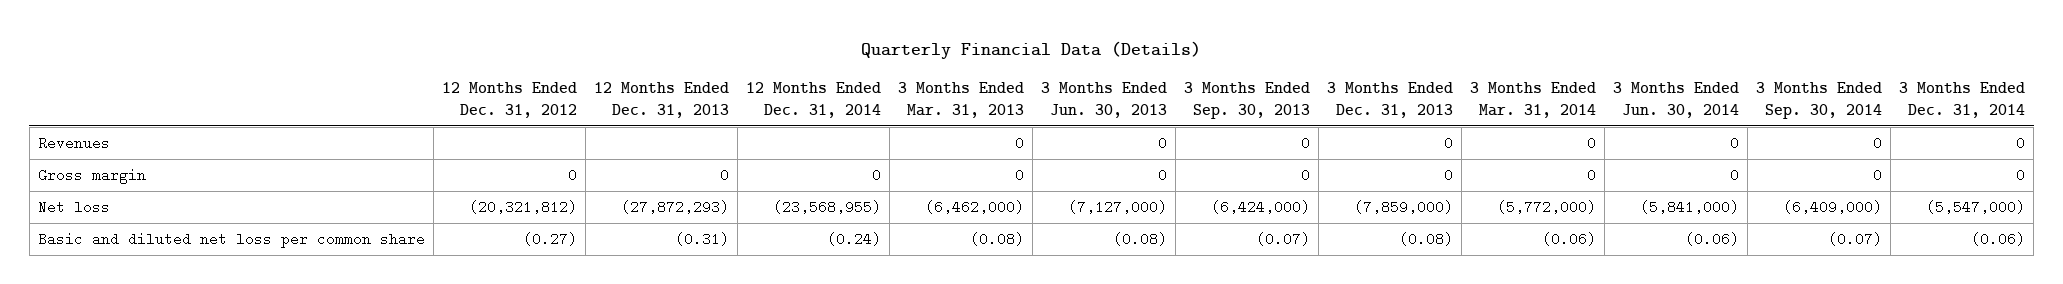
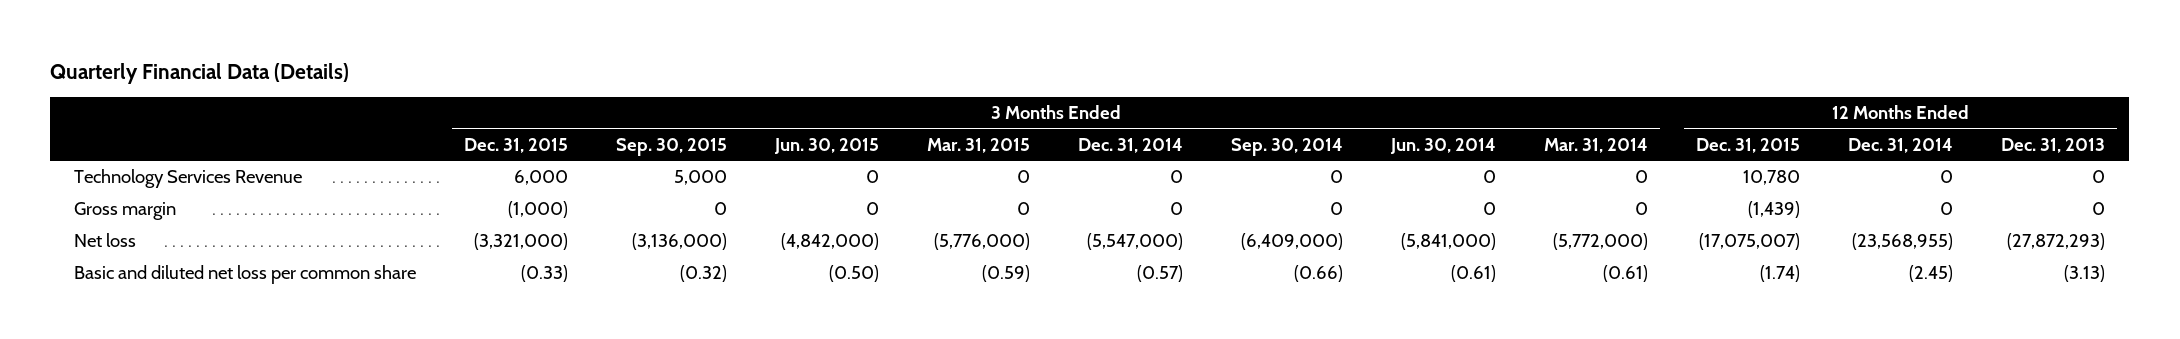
- | 12 Months Ended Dec. 31, 2012 | 12 Months Ended Dec. 31, 2013 | 12 Months Ended Dec. 31, 2014 | 3 Months Ended Mar. 31, 2013 | 3 Months Ended Jun. 30, 2013 | 3 Months Ended Sep. 30, 2013 | 3 Months Ended Dec. 31, 2013 | 3 Months Ended Mar. 31, 2014 | 3 Months Ended Jun. 30, 2014 | 3 Months Ended Sep. 30, 2014 | 3 Months Ended Dec. 31, 2014
+ | 3 Months Ended Dec. 31, 2015 | 3 Months Ended Sep. 30, 2015 | 3 Months Ended Jun. 30, 2015 | 3 Months Ended Mar. 31, 2015 | 3 Months Ended Dec. 31, 2014 | 3 Months Ended Sep. 30, 2014 | 3 Months Ended Jun. 30, 2014 | 3 Months Ended Mar. 31, 2014 | 12 Months Ended Dec. 31, 2015 | 12 Months Ended Dec. 31, 2014 | 12 Months Ended Dec. 31, 2013
- Revenues | | | | 0 | 0 | 0 | 0 | 0 | 0 | 0 | 0
+ Technology Services Revenue | 6,000 | 5,000 | 0 | 0 | 0 | 0 | 0 | 0 | 10,780 | 0 | 0
- Basic and diluted net loss per common share | (0.27) | (0.31) | (0.24) | (0.08) | (0.08) | (0.07) | (0.08) | (0.06) | (0.06) | (0.07) | (0.06)
+ Basic and diluted net loss per common share | (0.33) | (0.32) | (0.50) | (0.59) | (0.57) | (0.66) | (0.61) | (0.61) | (1.74) | (2.45) | (3.13)

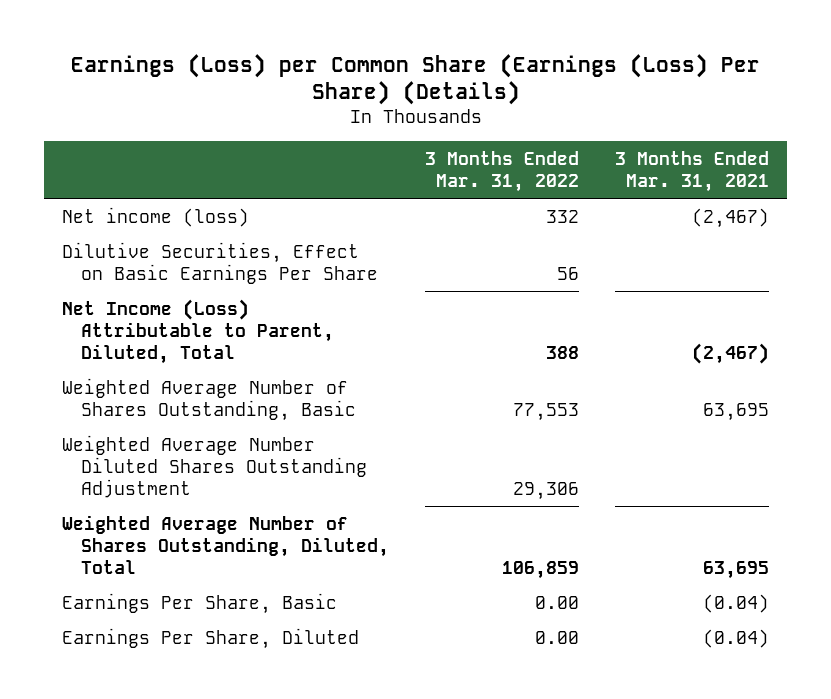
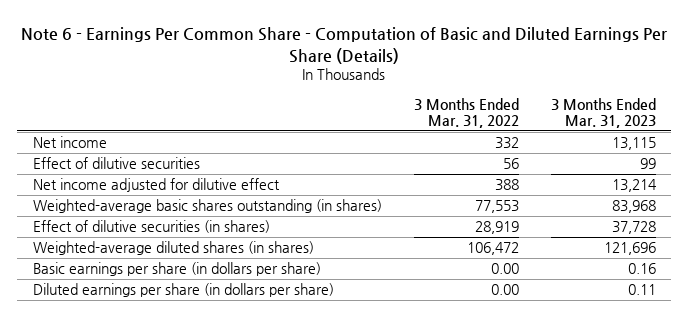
- Earnings (Loss) per Common Share (Earnings (Loss) Per Share) (Details)
+ Note 6 - Earnings Per Common Share - Computation of Basic and Diluted Earnings Per Share (Details)
- | 3 Months Ended Mar. 31, 2022 | 3 Months Ended Mar. 31, 2021
+ | 3 Months Ended Mar. 31, 2022 | 3 Months Ended Mar. 31, 2023
- Net income (loss) | 332 | (2,467)
- Dilutive Securities, Effect on Basic Earnings Per Share | 56 |
- Net Income (Loss) Attributable to Parent, Diluted, Total | 388 | (2,467)
- Weighted Average Number of Shares Outstanding, Basic | 77,553 | 63,695
- Weighted Average Number Diluted Shares Outstanding Adjustment | 29,306 |
- Weighted Average Number of Shares Outstanding, Diluted, Total | 106,859 | 63,695
- Earnings Per Share, Basic | 0.00 | (0.04)
- Earnings Per Share, Diluted | 0.00 | (0.04)
+ Net income | 332 | 13,115
+ Effect of dilutive securities | 56 | 99
+ Net income adjusted for dilutive effect | 388 | 13,214
+ Weighted-average basic shares outstanding (in shares) | 77,553 | 83,968
+ Effect of dilutive securities (in shares) | 28,919 | 37,728
+ Weighted-average diluted shares (in shares) | 106,472 | 121,696
+ Basic earnings per share (in dollars per share) | 0.00 | 0.16
+ Diluted earnings per share (in dollars per share) | 0.00 | 0.11

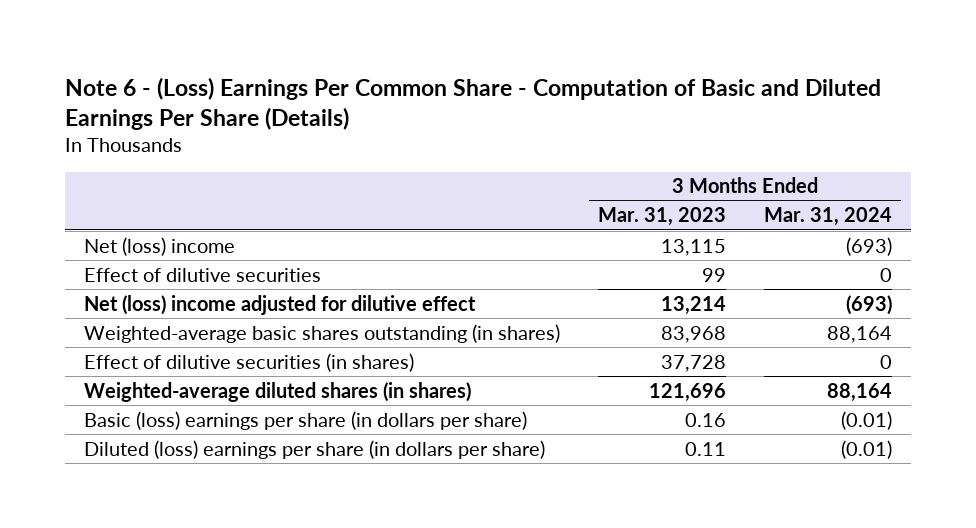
- Note 6 - Earnings Per Common Share - Computation of Basic and Diluted Earnings Per Share (Details)
+ Note 6 - (Loss) Earnings Per Common Share - Computation of Basic and Diluted Earnings Per Share (Details)
- | 3 Months Ended Mar. 31, 2022 | 3 Months Ended Mar. 31, 2023
+ | 3 Months Ended Mar. 31, 2023 | 3 Months Ended Mar. 31, 2024
- Net income | 332 | 13,115
+ Net (loss) income | 13,115 | (693)
- Net income adjusted for dilutive effect | 388 | 13,214
+ Net (loss) income adjusted for dilutive effect | 13,214 | (693)
- Basic earnings per share (in dollars per share) | 0.00 | 0.16
- Diluted earnings per share (in dollars per share) | 0.00 | 0.11
+ Basic (loss) earnings per share (in dollars per share) | 0.16 | (0.01)
+ Diluted (loss) earnings per share (in dollars per share) | 0.11 | (0.01)

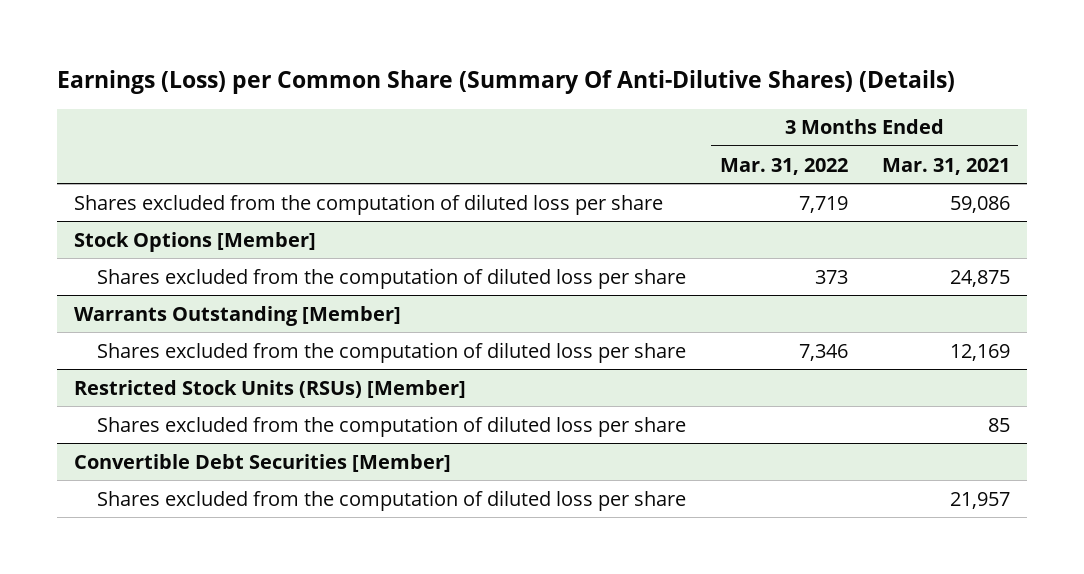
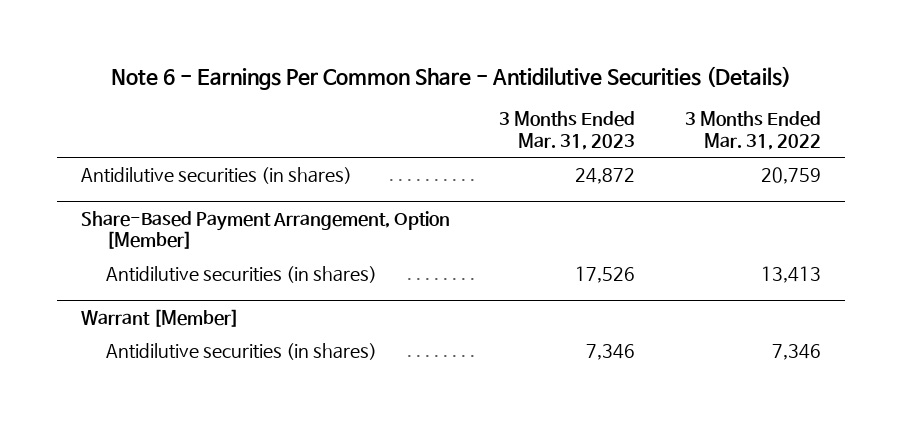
- Earnings (Loss) per Common Share (Summary Of Anti-Dilutive Shares) (Details)
+ Note 6 - Earnings Per Common Share - Antidilutive Securities (Details)
- | 3 Months Ended Mar. 31, 2022 | 3 Months Ended Mar. 31, 2021
+ | 3 Months Ended Mar. 31, 2023 | 3 Months Ended Mar. 31, 2022
- Shares excluded from the computation of diluted loss per share | 7,719 | 59,086
- Stock Options [Member]
- Shares excluded from the computation of diluted loss per share | 373 | 24,875
- Warrants Outstanding [Member]
- Shares excluded from the computation of diluted loss per share | 7,346 | 12,169
- Restricted Stock Units (RSUs) [Member]
- Shares excluded from the computation of diluted loss per share | | 85
- Convertible Debt Securities [Member]
- Shares excluded from the computation of diluted loss per share | | 21,957
+ Antidilutive securities (in shares) | 24,872 | 20,759
+ Share-Based Payment Arrangement, Option [Member]
+ Antidilutive securities (in shares) | 17,526 | 13,413
+ Warrant [Member]
+ Antidilutive securities (in shares) | 7,346 | 7,346

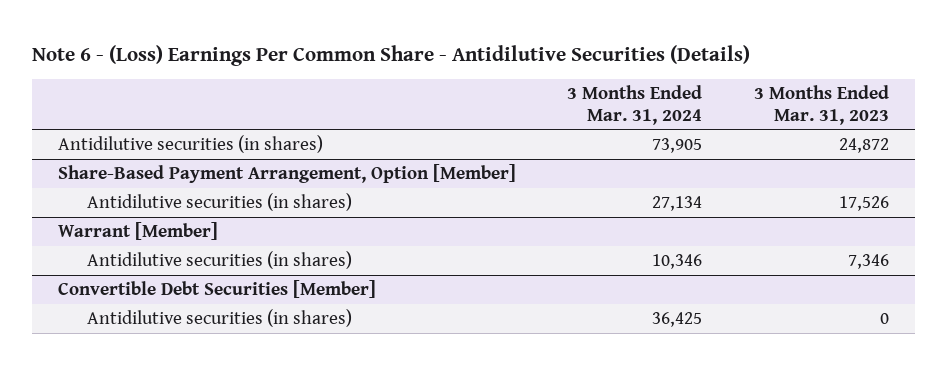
- Note 6 - Earnings Per Common Share - Antidilutive Securities (Details)
+ Note 6 - (Loss) Earnings Per Common Share - Antidilutive Securities (Details)
- | 3 Months Ended Mar. 31, 2023 | 3 Months Ended Mar. 31, 2022
+ | 3 Months Ended Mar. 31, 2024 | 3 Months Ended Mar. 31, 2023
+ Convertible Debt Securities [Member]
+ Antidilutive securities (in shares) | 36,425 | 0

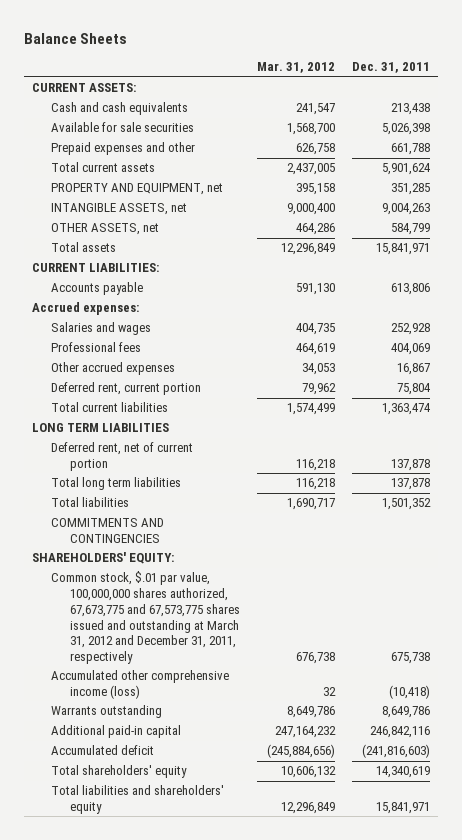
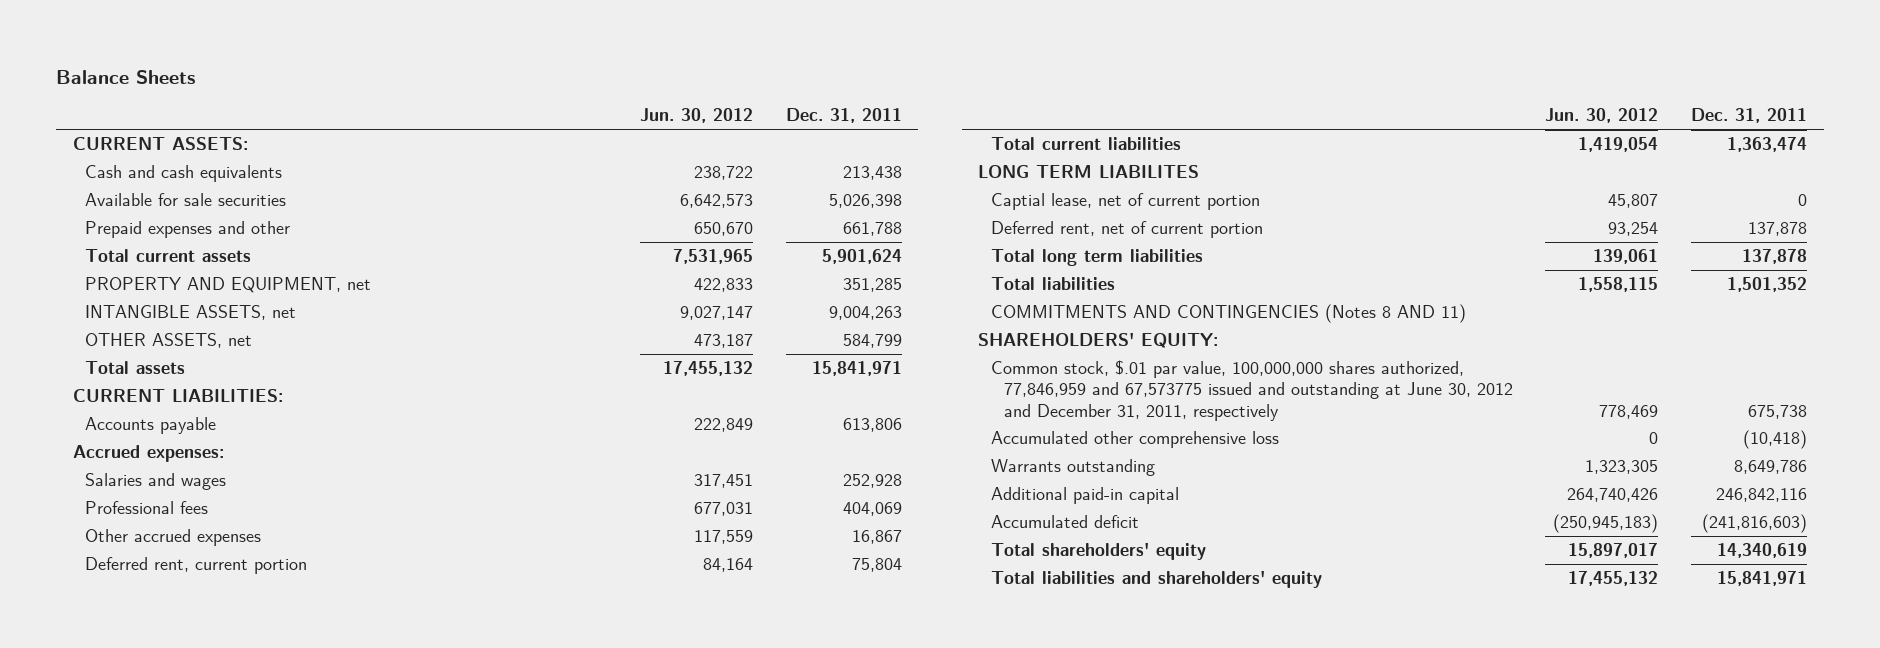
- | Mar. 31, 2012 | Dec. 31, 2011
+ | Jun. 30, 2012 | Dec. 31, 2011
- LONG TERM LIABILITIES
+ LONG TERM LIABILITES
+ Captial lease, net of current portion | 45,807 | 0
- COMMITMENTS AND CONTINGENCIES
+ COMMITMENTS AND CONTINGENCIES (Notes 8 AND 11)
- Common stock, $.01 par value, 100,000,000 shares authorized, 67,673,775 and 67,573,775 shares issued and outstanding at March 31, 2012 and December 31, 2011, respectively | 676,738 | 675,738
- Accumulated other comprehensive income (loss) | 32 | (10,418)
+ Common stock, $.01 par value, 100,000,000 shares authorized, 77,846,959 and 67,573775 issued and outstanding at June 30, 2012 and December 31, 2011, respectively | 778,469 | 675,738
+ Accumulated other comprehensive loss | 0 | (10,418)

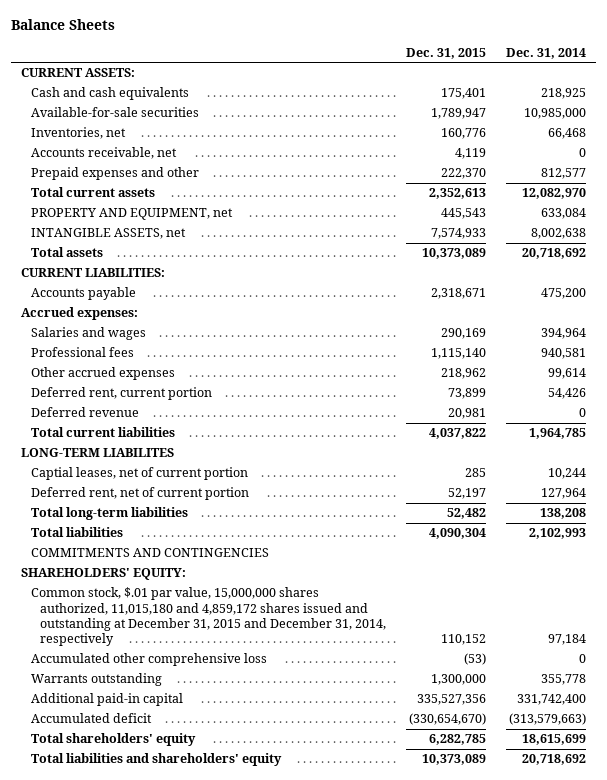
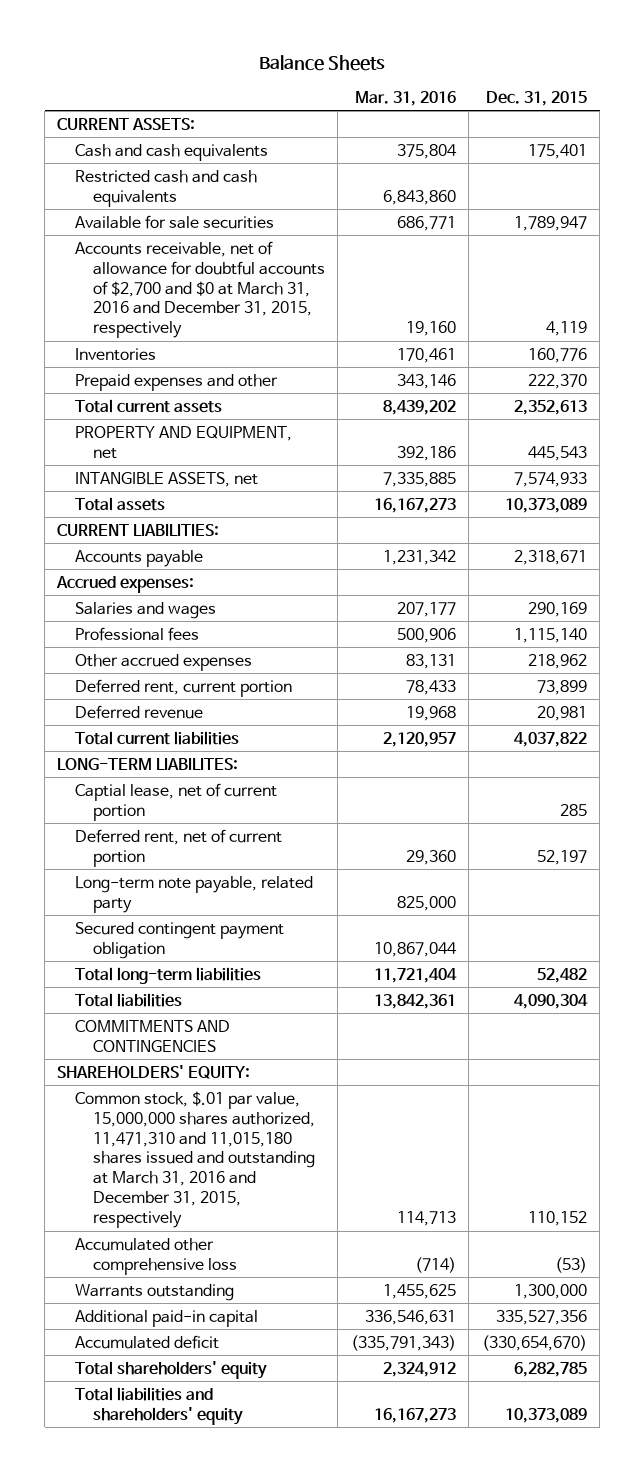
- | Dec. 31, 2015 | Dec. 31, 2014
+ | Mar. 31, 2016 | Dec. 31, 2015
- Available-for-sale securities | 1,789,947 | 10,985,000
- Inventories, net | 160,776 | 66,468
- Accounts receivable, net | 4,119 | 0
+ Restricted cash and cash equivalents | 6,843,860 |
+ Available for sale securities | 686,771 | 1,789,947
+ Accounts receivable, net of allowance for doubtful accounts of $2,700 and $0 at March 31, 2016 and December 31, 2015, respectively | 19,160 | 4,119
+ Inventories | 170,461 | 160,776
- LONG-TERM LIABILITES
- Captial leases, net of current portion | 285 | 10,244
+ LONG-TERM LIABILITES:
+ Captial lease, net of current portion | | 285
+ Long-term note payable, related party | 825,000 |
+ Secured contingent payment obligation | 10,867,044 |
- Common stock, $.01 par value, 15,000,000 shares authorized, 11,015,180 and 4,859,172 shares issued and outstanding at December 31, 2015 and December 31, 2014, respectively | 110,152 | 97,184
+ Common stock, $.01 par value, 15,000,000 shares authorized, 11,471,310 and 11,015,180 shares issued and outstanding at March 31, 2016 and December 31, 2015, respectively | 114,713 | 110,152

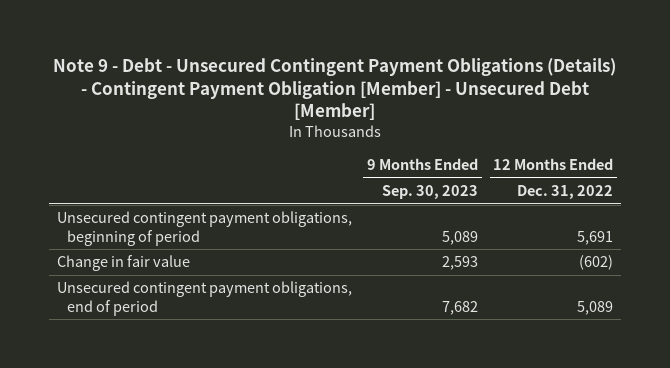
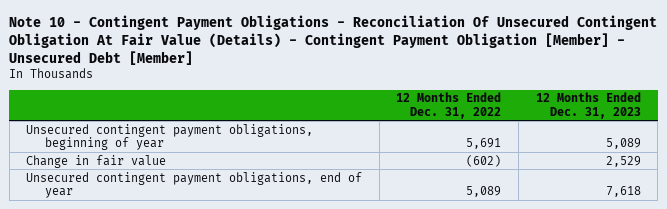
- Note 9 - Debt - Unsecured Contingent Payment Obligations (Details) - Contingent Payment Obligation [Member] - Unsecured Debt [Member]
+ Note 10 - Contingent Payment Obligations - Reconciliation Of Unsecured Contingent Obligation At Fair Value (Details) - Contingent Payment Obligation [Member] - Unsecured Debt [Member]
- | 9 Months Ended Sep. 30, 2023 | 12 Months Ended Dec. 31, 2022
+ | 12 Months Ended Dec. 31, 2022 | 12 Months Ended Dec. 31, 2023
- Unsecured contingent payment obligations, beginning of period | 5,089 | 5,691
+ Unsecured contingent payment obligations, beginning of year | 5,691 | 5,089
- Unsecured contingent payment obligations, end of period | 7,682 | 5,089
+ Unsecured contingent payment obligations, end of year | 5,089 | 7,618

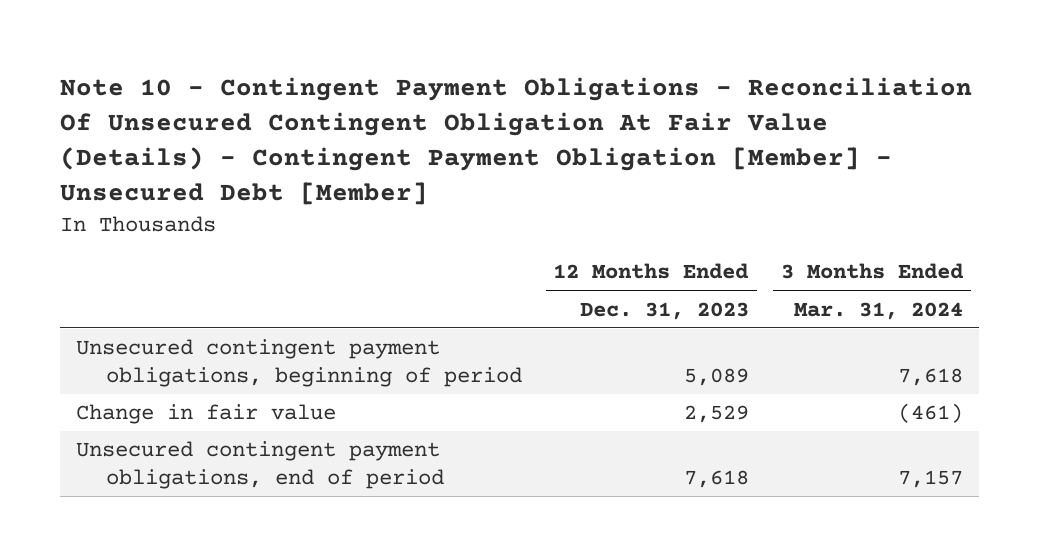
- | 12 Months Ended Dec. 31, 2022 | 12 Months Ended Dec. 31, 2023
+ | 12 Months Ended Dec. 31, 2023 | 3 Months Ended Mar. 31, 2024
- Unsecured contingent payment obligations, beginning of year | 5,691 | 5,089
+ Unsecured contingent payment obligations, beginning of period | 5,089 | 7,618
- Unsecured contingent payment obligations, end of year | 5,089 | 7,618
+ Unsecured contingent payment obligations, end of period | 7,618 | 7,157

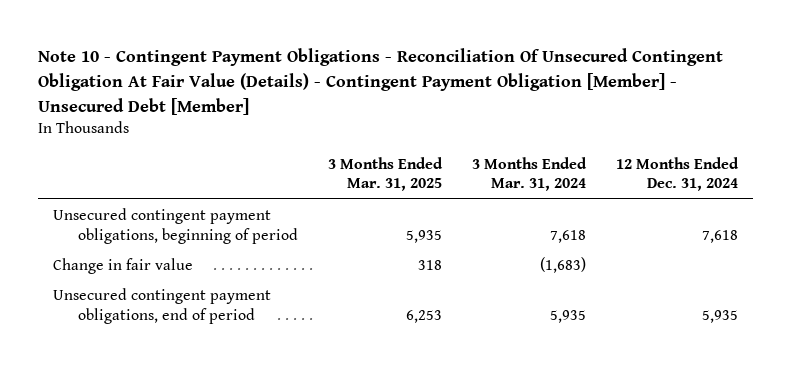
- | 12 Months Ended Dec. 31, 2023 | 3 Months Ended Mar. 31, 2024
+ | 3 Months Ended Mar. 31, 2025 | 3 Months Ended Mar. 31, 2024 | 12 Months Ended Dec. 31, 2024
- Change in fair value | 2,529 | (461)
- Unsecured contingent payment obligations, end of period | 7,618 | 7,157
+ Change in fair value | 318 | (1,683) |
+ Unsecured contingent payment obligations, end of period | 6,253 | 5,935 | 5,935

